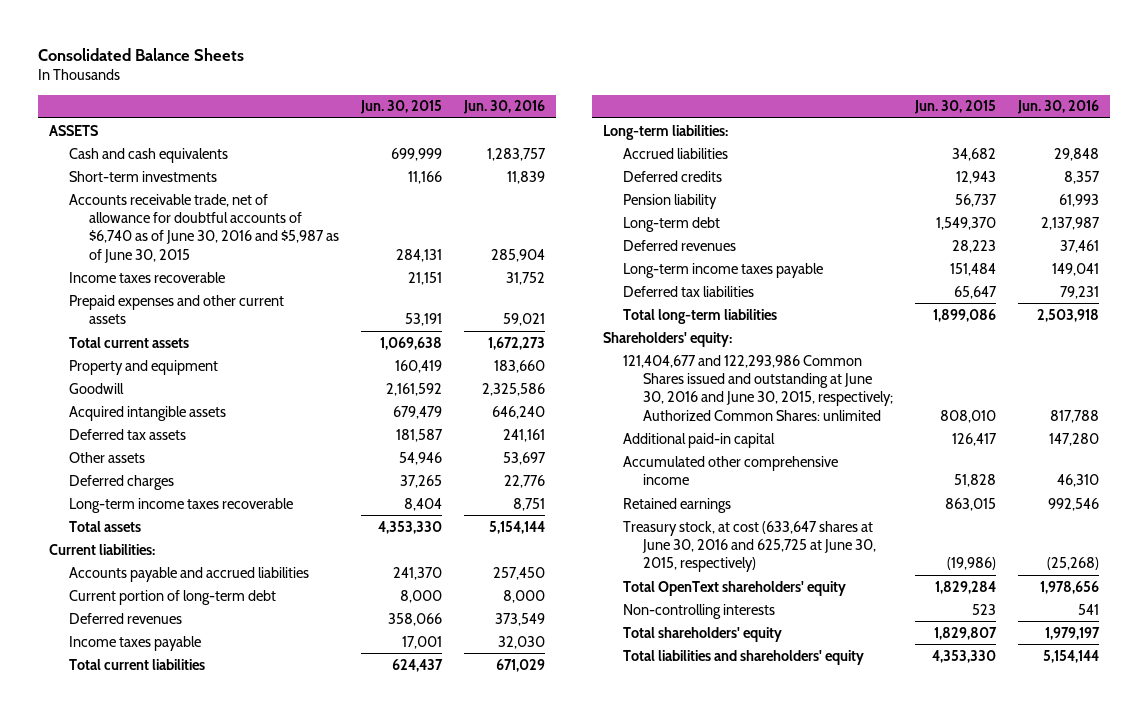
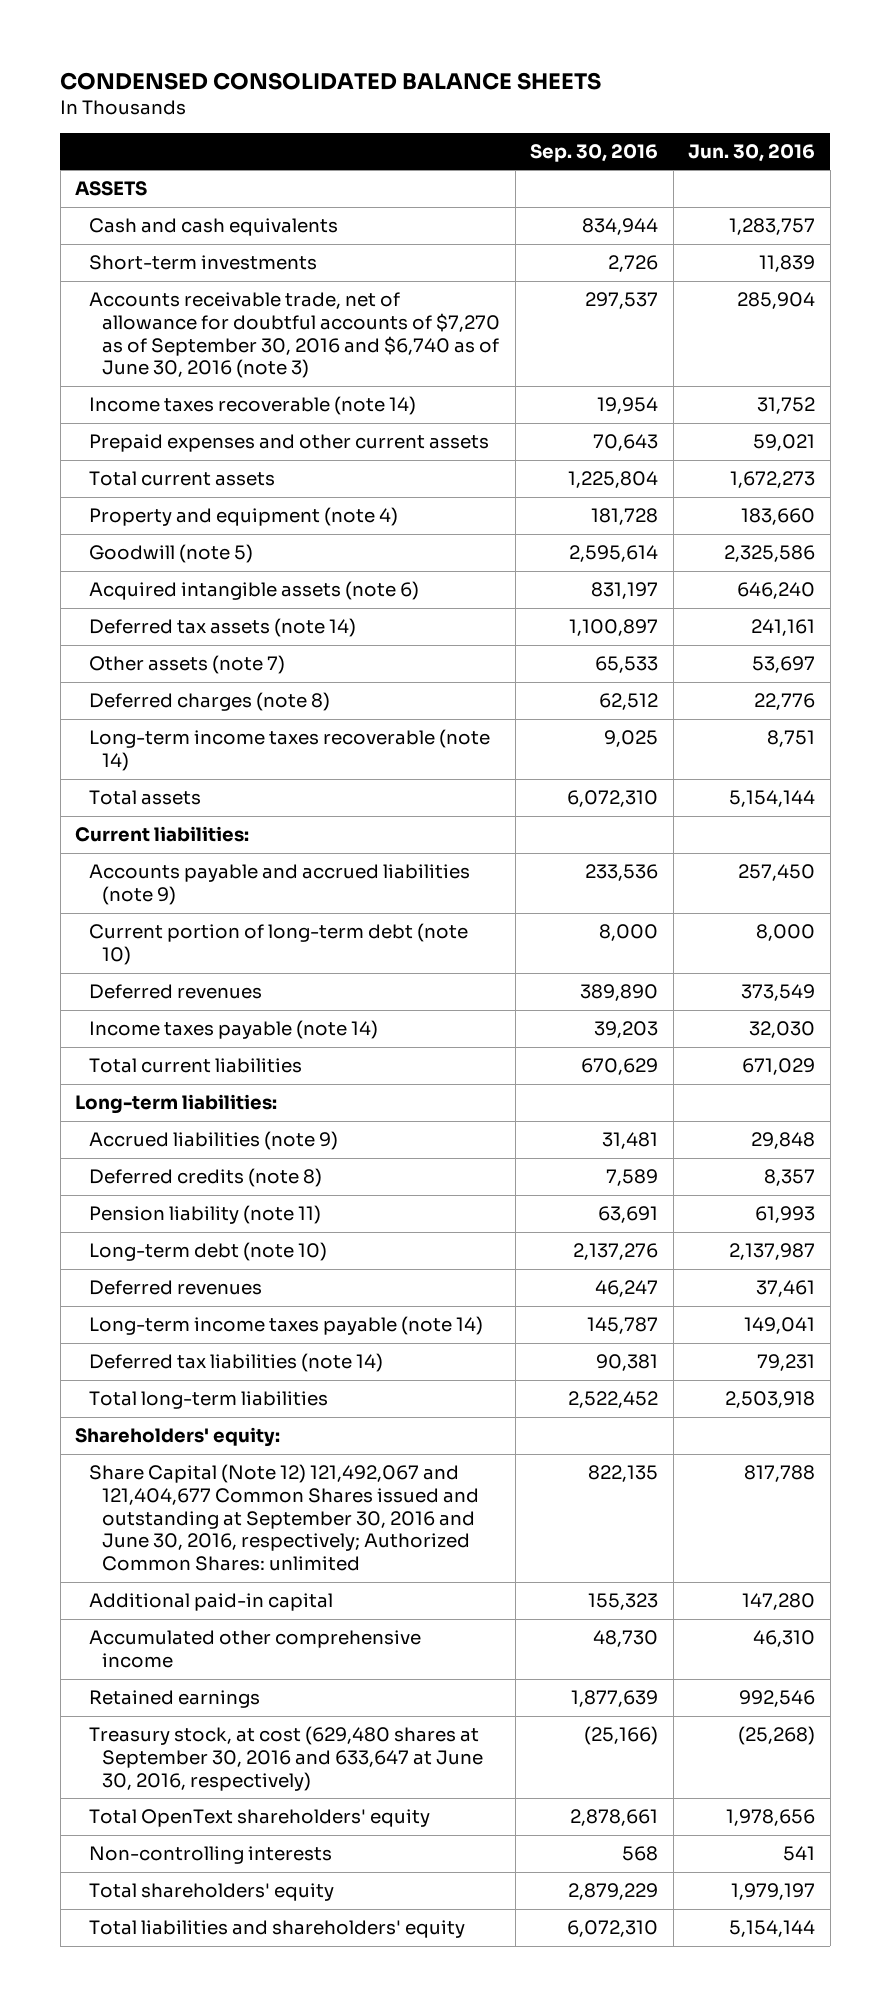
- Consolidated Balance Sheets
+ CONDENSED CONSOLIDATED BALANCE SHEETS
- | Jun. 30, 2015 | Jun. 30, 2016
+ | Sep. 30, 2016 | Jun. 30, 2016
- Accounts receivable trade, net of allowance for doubtful accounts of $6,740 as of June 30, 2016 and $5,987 as of June 30, 2015 | 284,131 | 285,904
- Income taxes recoverable | 21,151 | 31,752
+ Accounts receivable trade, net of allowance for doubtful accounts of $7,270 as of September 30, 2016 and $6,740 as of June 30, 2016 (note 3) | 297,537 | 285,904
+ Income taxes recoverable (note 14) | 19,954 | 31,752
- Property and equipment | 160,419 | 183,660
- Goodwill | 2,161,592 | 2,325,586
- Acquired intangible assets | 679,479 | 646,240
- Deferred tax assets | 181,587 | 241,161
- Other assets | 54,946 | 53,697
- Deferred charges | 37,265 | 22,776
- Long-term income taxes recoverable | 8,404 | 8,751
+ Property and equipment (note 4) | 181,728 | 183,660
+ Goodwill (note 5) | 2,595,614 | 2,325,586
+ Acquired intangible assets (note 6) | 831,197 | 646,240
+ Deferred tax assets (note 14) | 1,100,897 | 241,161
+ Other assets (note 7) | 65,533 | 53,697
+ Deferred charges (note 8) | 62,512 | 22,776
+ Long-term income taxes recoverable (note 14) | 9,025 | 8,751
- Accounts payable and accrued liabilities | 241,370 | 257,450
- Current portion of long-term debt | 8,000 | 8,000
+ Accounts payable and accrued liabilities (note 9) | 233,536 | 257,450
+ Current portion of long-term debt (note 10) | 8,000 | 8,000
- Income taxes payable | 17,001 | 32,030
+ Income taxes payable (note 14) | 39,203 | 32,030
- Accrued liabilities | 34,682 | 29,848
- Deferred credits | 12,943 | 8,357
- Pension liability | 56,737 | 61,993
- Long-term debt | 1,549,370 | 2,137,987
+ Accrued liabilities (note 9) | 31,481 | 29,848
+ Deferred credits (note 8) | 7,589 | 8,357
+ Pension liability (note 11) | 63,691 | 61,993
+ Long-term debt (note 10) | 2,137,276 | 2,137,987
- Long-term income taxes payable | 151,484 | 149,041
- Deferred tax liabilities | 65,647 | 79,231
+ Long-term income taxes payable (note 14) | 145,787 | 149,041
+ Deferred tax liabilities (note 14) | 90,381 | 79,231
- 121,404,677 and 122,293,986 Common Shares issued and outstanding at June 30, 2016 and June 30, 2015, respectively; Authorized Common Shares: unlimited | 808,010 | 817,788
+ Share Capital (Note 12) 121,492,067 and 121,404,677 Common Shares issued and outstanding at September 30, 2016 and June 30, 2016, respectively; Authorized Common Shares: unlimited | 822,135 | 817,788
- Treasury stock, at cost (633,647 shares at June 30, 2016 and 625,725 at June 30, 2015, respectively) | (19,986) | (25,268)
+ Treasury stock, at cost (629,480 shares at September 30, 2016 and 633,647 at June 30, 2016, respectively) | (25,166) | (25,268)

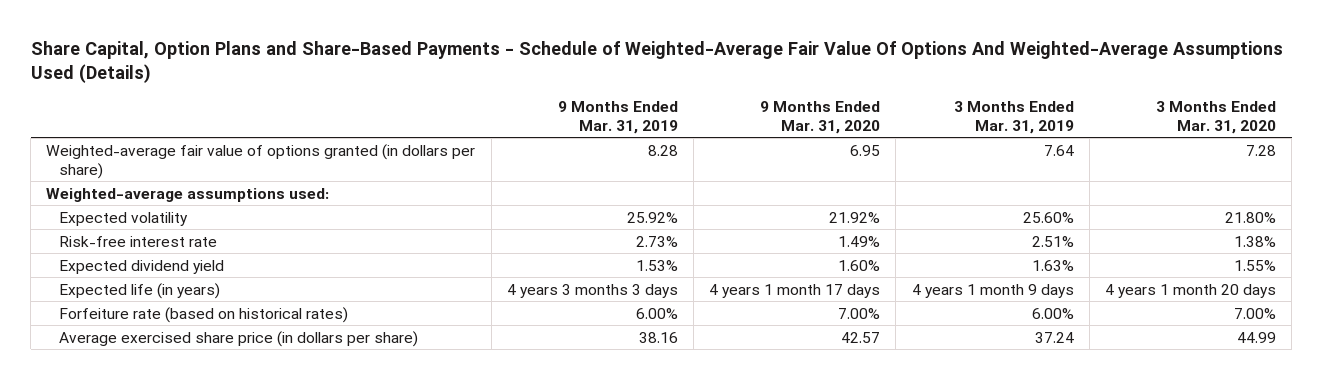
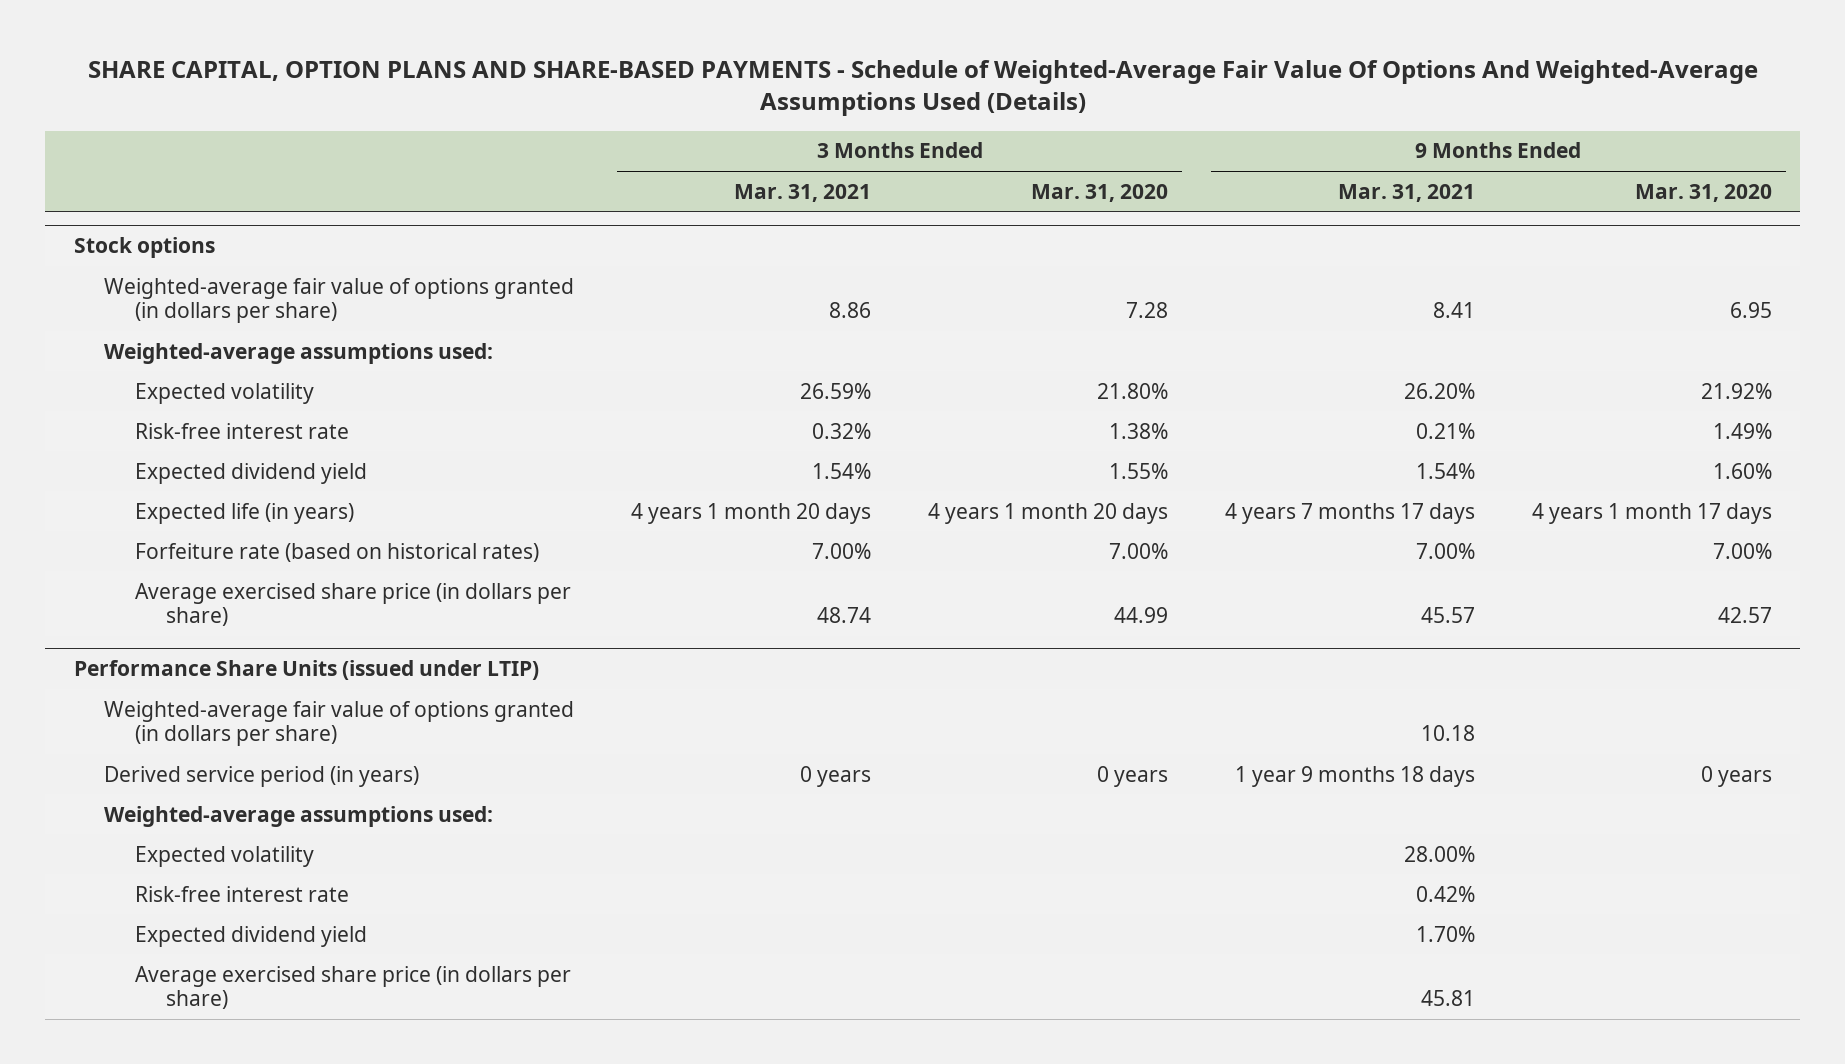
- Share Capital, Option Plans and Share-Based Payments - Schedule of Weighted-Average Fair Value Of Options And Weighted-Average Assumptions Used (Details)
+ SHARE CAPITAL, OPTION PLANS AND SHARE-BASED PAYMENTS - Schedule of Weighted-Average Fair Value Of Options And Weighted-Average Assumptions Used (Details)
- | 9 Months Ended Mar. 31, 2019 | 9 Months Ended Mar. 31, 2020 | 3 Months Ended Mar. 31, 2019 | 3 Months Ended Mar. 31, 2020
+ | 3 Months Ended Mar. 31, 2021 | 3 Months Ended Mar. 31, 2020 | 9 Months Ended Mar. 31, 2021 | 9 Months Ended Mar. 31, 2020
+ Stock options
+ Performance Share Units (issued under LTIP)
+ Weighted-average fair value of options granted (in dollars per share) | | | 10.18 |
+ Derived service period (in years) | 0 years | 0 years | 1 year 9 months 18 days | 0 years
+ Weighted-average assumptions used:
+ Expected volatility | | | 28.00% |
+ Risk-free interest rate | | | 0.42% |
+ Expected dividend yield | | | 1.70% |
+ Average exercised share price (in dollars per share) | | | 45.81 |

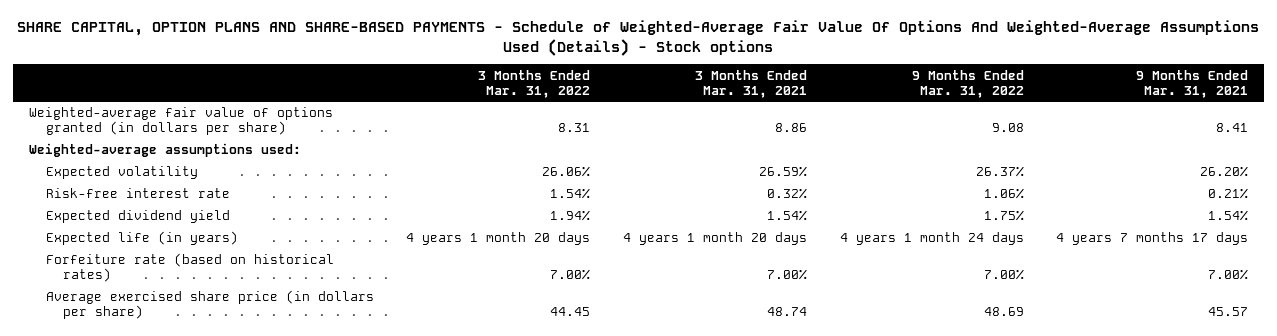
- SHARE CAPITAL, OPTION PLANS AND SHARE-BASED PAYMENTS - Schedule of Weighted-Average Fair Value Of Options And Weighted-Average Assumptions Used (Details)
+ SHARE CAPITAL, OPTION PLANS AND SHARE-BASED PAYMENTS - Schedule of Weighted-Average Fair Value Of Options And Weighted-Average Assumptions Used (Details) - Stock options
- | 3 Months Ended Mar. 31, 2021 | 3 Months Ended Mar. 31, 2020 | 9 Months Ended Mar. 31, 2021 | 9 Months Ended Mar. 31, 2020
+ | 3 Months Ended Mar. 31, 2022 | 3 Months Ended Mar. 31, 2021 | 9 Months Ended Mar. 31, 2022 | 9 Months Ended Mar. 31, 2021
- Stock options
- Performance Share Units (issued under LTIP)
- Weighted-average fair value of options granted (in dollars per share) | | | 10.18 |
- Derived service period (in years) | 0 years | 0 years | 1 year 9 months 18 days | 0 years
- Weighted-average assumptions used:
- Expected volatility | | | 28.00% |
- Risk-free interest rate | | | 0.42% |
- Expected dividend yield | | | 1.70% |
- Average exercised share price (in dollars per share) | | | 45.81 |

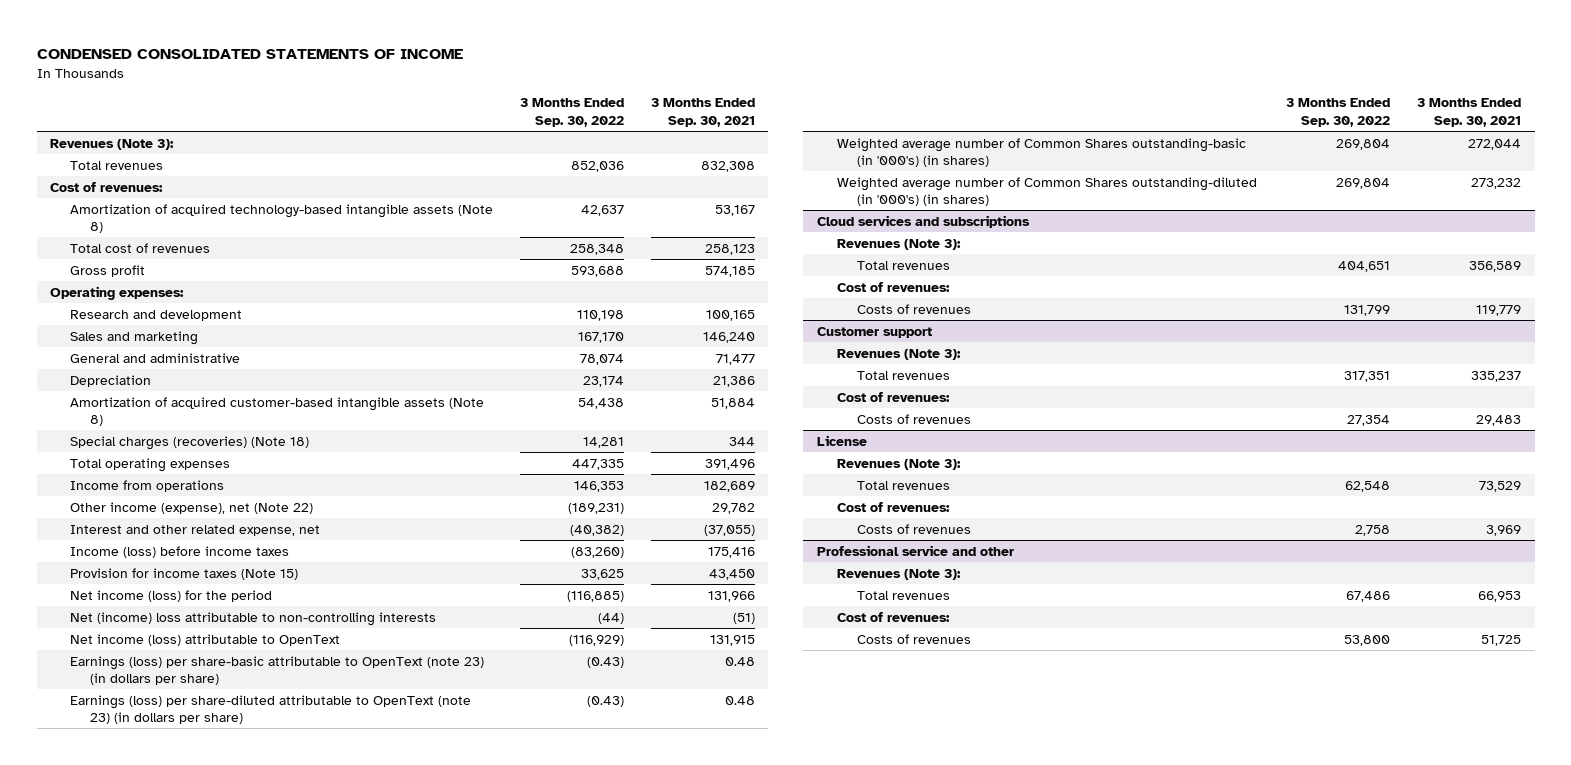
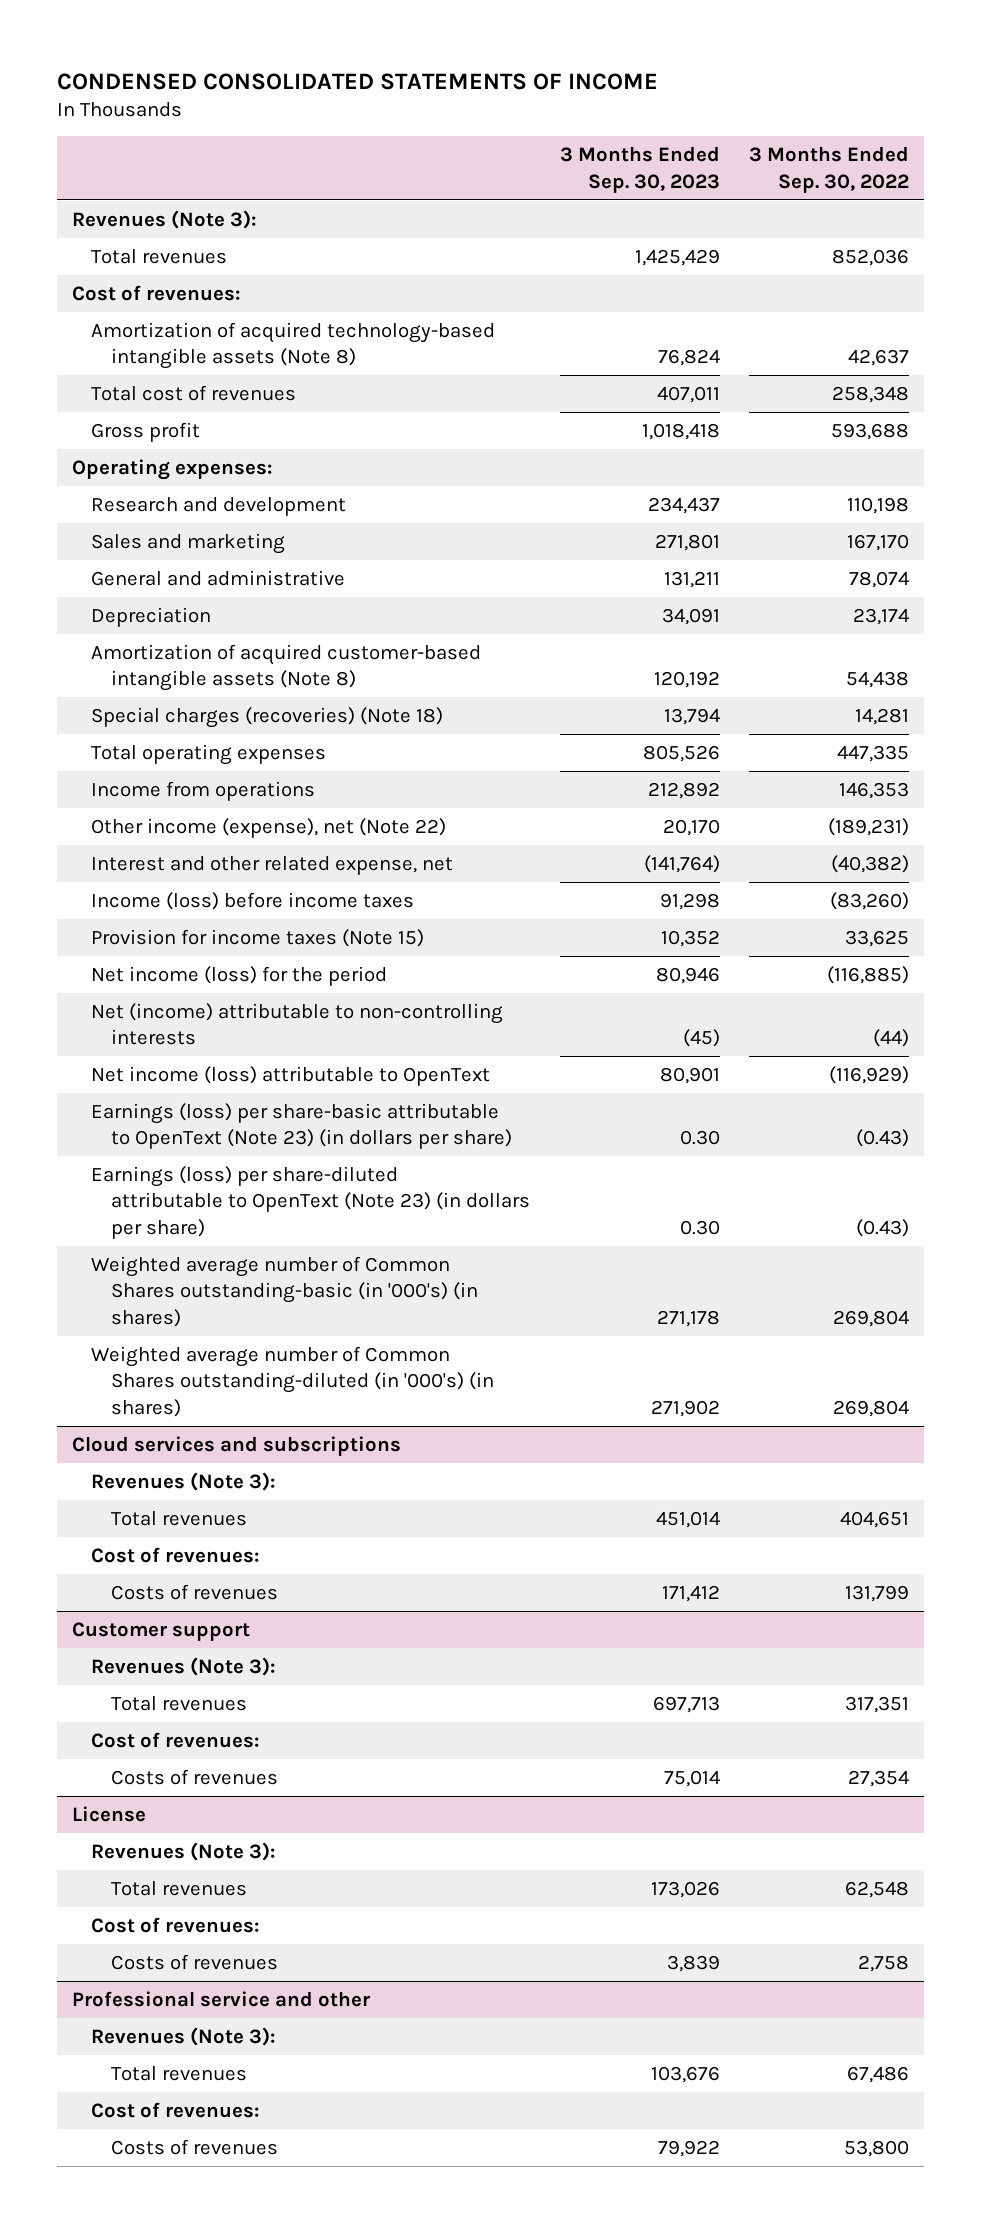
- | 3 Months Ended Sep. 30, 2022 | 3 Months Ended Sep. 30, 2021
+ | 3 Months Ended Sep. 30, 2023 | 3 Months Ended Sep. 30, 2022
- Net (income) loss attributable to non-controlling interests | (44) | (51)
+ Net (income) attributable to non-controlling interests | (45) | (44)
- Earnings (loss) per share-basic attributable to OpenText (note 23) (in dollars per share) | (0.43) | 0.48
- Earnings (loss) per share-diluted attributable to OpenText (note 23) (in dollars per share) | (0.43) | 0.48
+ Earnings (loss) per share-basic attributable to OpenText (Note 23) (in dollars per share) | 0.30 | (0.43)
+ Earnings (loss) per share-diluted attributable to OpenText (Note 23) (in dollars per share) | 0.30 | (0.43)

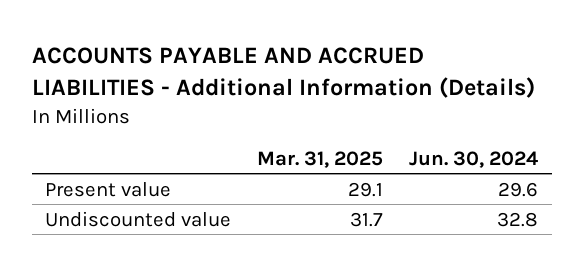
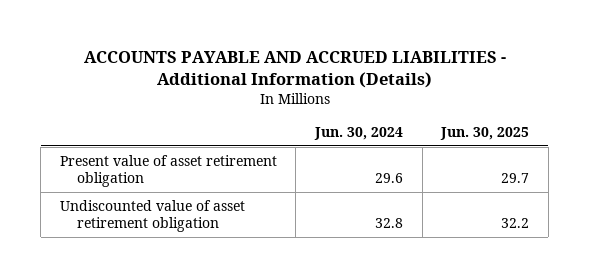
- | Mar. 31, 2025 | Jun. 30, 2024
+ | Jun. 30, 2024 | Jun. 30, 2025
- Present value | 29.1 | 29.6
- Undiscounted value | 31.7 | 32.8
+ Present value of asset retirement obligation | 29.6 | 29.7
+ Undiscounted value of asset retirement obligation | 32.8 | 32.2

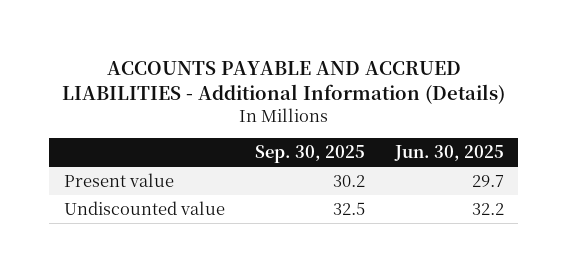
- | Jun. 30, 2024 | Jun. 30, 2025
+ | Sep. 30, 2025 | Jun. 30, 2025
- Present value of asset retirement obligation | 29.6 | 29.7
- Undiscounted value of asset retirement obligation | 32.8 | 32.2
+ Present value | 30.2 | 29.7
+ Undiscounted value | 32.5 | 32.2

